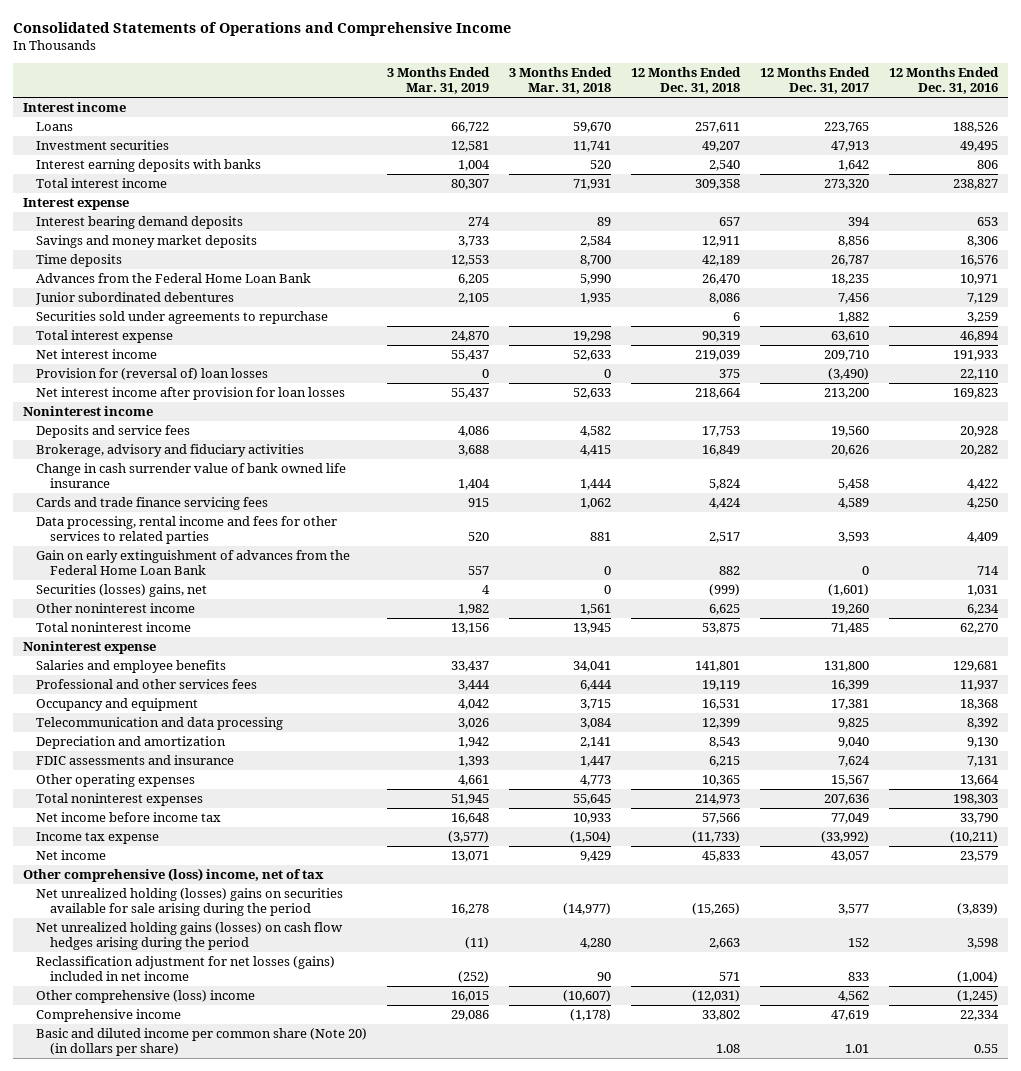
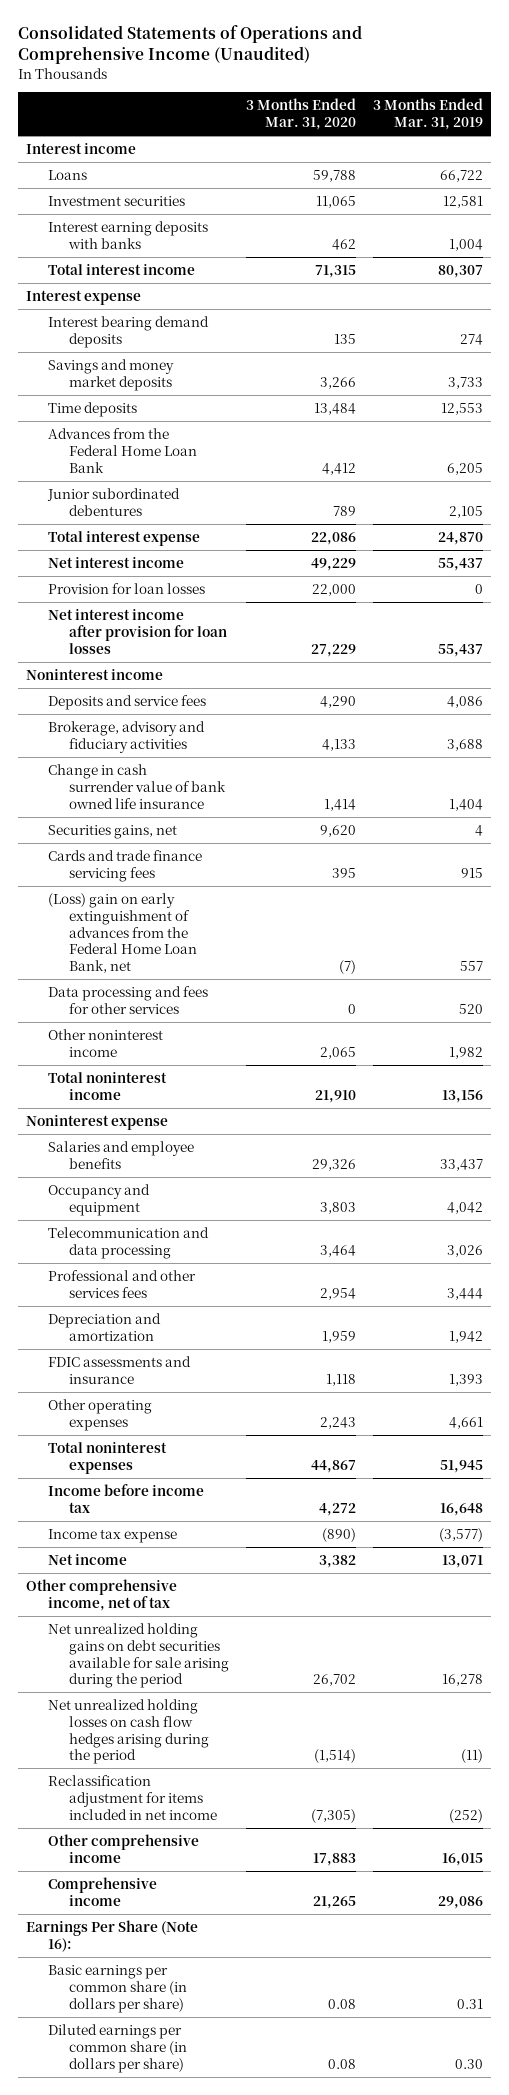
- Consolidated Statements of Operations and Comprehensive Income
+ Consolidated Statements of Operations and Comprehensive Income (Unaudited)
- | 3 Months Ended Mar. 31, 2019 | 3 Months Ended Mar. 31, 2018 | 12 Months Ended Dec. 31, 2018 | 12 Months Ended Dec. 31, 2017 | 12 Months Ended Dec. 31, 2016
+ | 3 Months Ended Mar. 31, 2020 | 3 Months Ended Mar. 31, 2019
- Securities sold under agreements to repurchase | | | 6 | 1,882 | 3,259
- Provision for (reversal of) loan losses | 0 | 0 | 375 | (3,490) | 22,110
+ Provision for loan losses | 22,000 | 0
+ Securities gains, net | 9,620 | 4
- Data processing, rental income and fees for other services to related parties | 520 | 881 | 2,517 | 3,593 | 4,409
- Gain on early extinguishment of advances from the Federal Home Loan Bank | 557 | 0 | 882 | 0 | 714
- Securities (losses) gains, net | 4 | 0 | (999) | (1,601) | 1,031
+ (Loss) gain on early extinguishment of advances from the Federal Home Loan Bank, net | (7) | 557
+ Data processing and fees for other services | 0 | 520
moved down: Professional and other services fees | 2,954 | 3,444
- Net income before income tax | 16,648 | 10,933 | 57,566 | 77,049 | 33,790
+ Income before income tax | 4,272 | 16,648
- Other comprehensive (loss) income, net of tax
- Net unrealized holding (losses) gains on securities available for sale arising during the period | 16,278 | (14,977) | (15,265) | 3,577 | (3,839)
- Net unrealized holding gains (losses) on cash flow hedges arising during the period | (11) | 4,280 | 2,663 | 152 | 3,598
- Reclassification adjustment for net losses (gains) included in net income | (252) | 90 | 571 | 833 | (1,004)
- Other comprehensive (loss) income | 16,015 | (10,607) | (12,031) | 4,562 | (1,245)
+ Other comprehensive income, net of tax
+ Net unrealized holding gains on debt securities available for sale arising during the period | 26,702 | 16,278
+ Net unrealized holding losses on cash flow hedges arising during the period | (1,514) | (11)
+ Reclassification adjustment for items included in net income | (7,305) | (252)
+ Other comprehensive income | 17,883 | 16,015
- Basic and diluted income per common share (Note 20) (in dollars per share) | | | 1.08 | 1.01 | 0.55
+ Earnings Per Share (Note 16):
+ Basic earnings per common share (in dollars per share) | 0.08 | 0.31
+ Diluted earnings per common share (in dollars per share) | 0.08 | 0.30

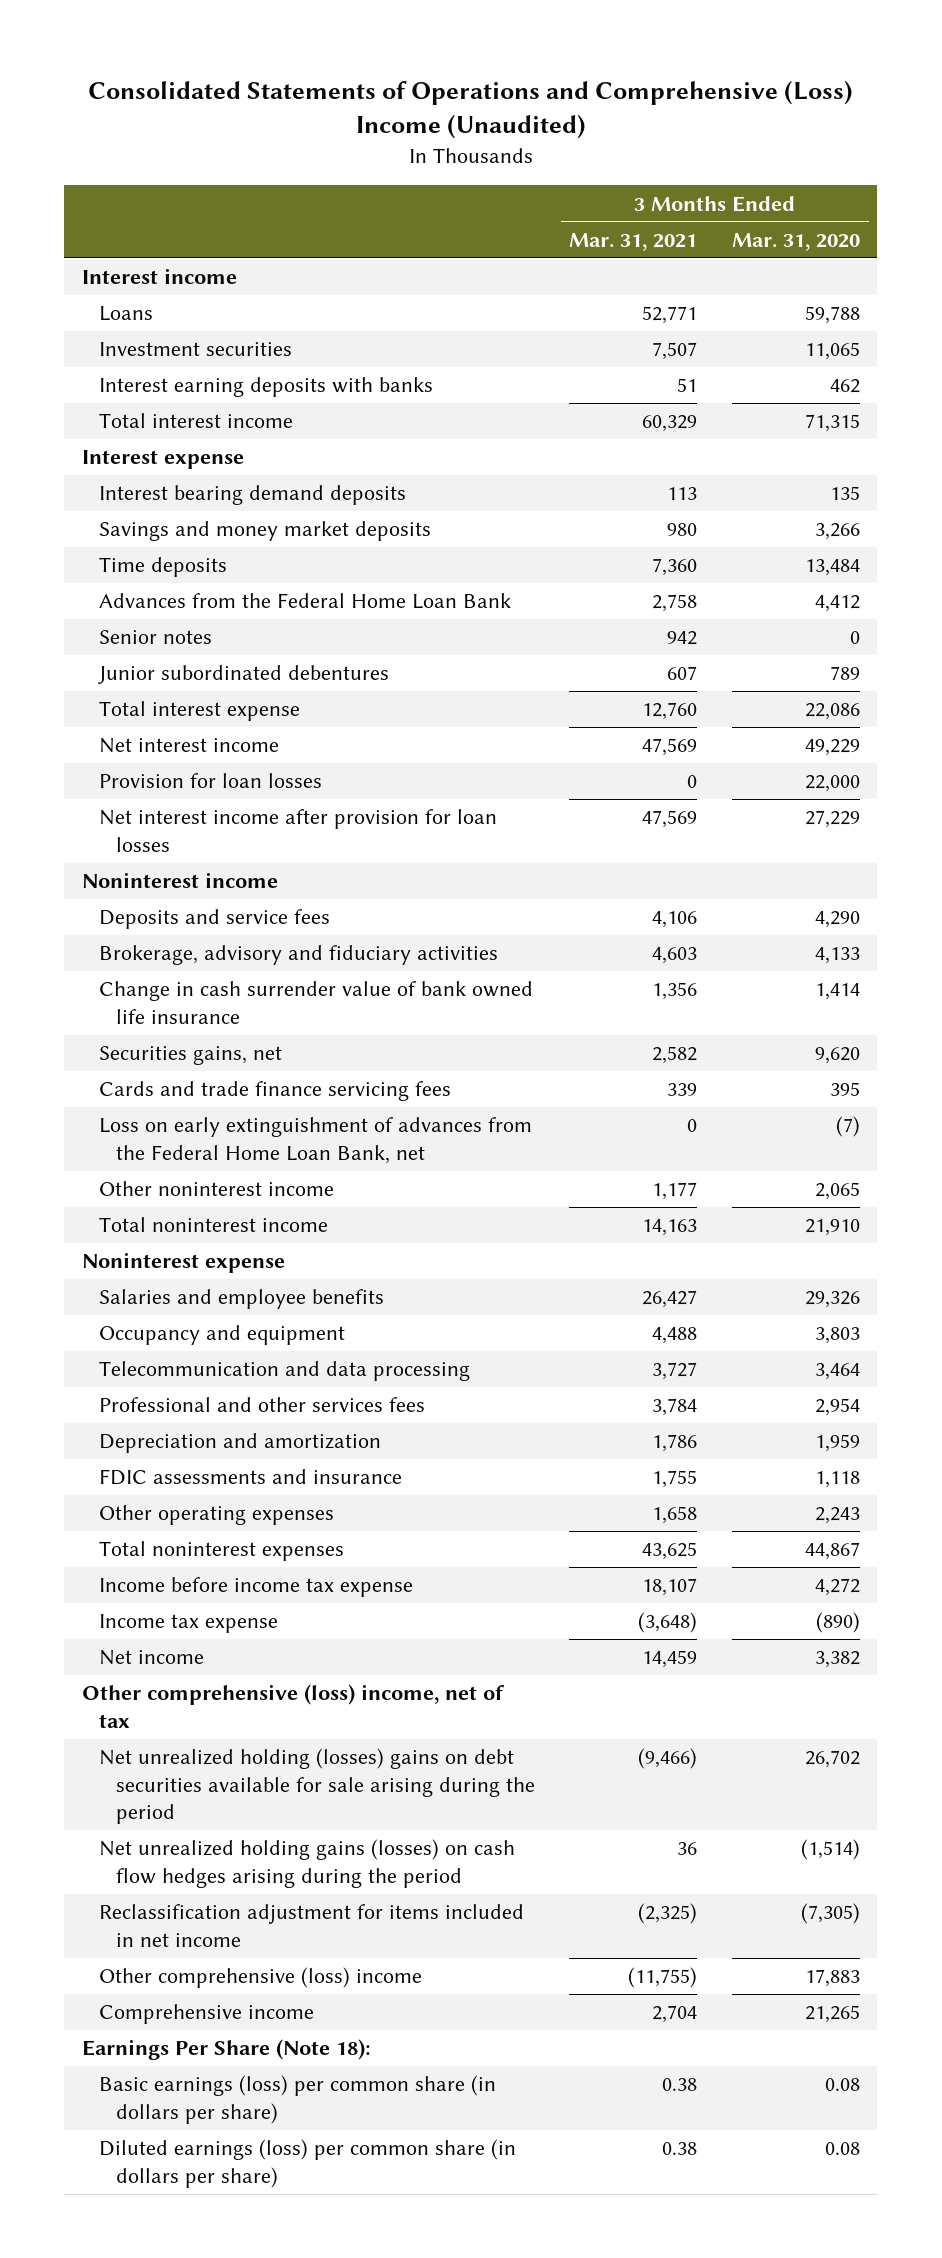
- Consolidated Statements of Operations and Comprehensive Income (Unaudited)
+ Consolidated Statements of Operations and Comprehensive (Loss) Income (Unaudited)
- | 3 Months Ended Mar. 31, 2020 | 3 Months Ended Mar. 31, 2019
+ | 3 Months Ended Mar. 31, 2021 | 3 Months Ended Mar. 31, 2020
+ Senior notes | 942 | 0
- (Loss) gain on early extinguishment of advances from the Federal Home Loan Bank, net | (7) | 557
- Data processing and fees for other services | 0 | 520
+ Loss on early extinguishment of advances from the Federal Home Loan Bank, net | 0 | (7)
- Income before income tax | 4,272 | 16,648
+ Income before income tax expense | 18,107 | 4,272
- Other comprehensive income, net of tax
- Net unrealized holding gains on debt securities available for sale arising during the period | 26,702 | 16,278
- Net unrealized holding losses on cash flow hedges arising during the period | (1,514) | (11)
+ Other comprehensive (loss) income, net of tax
+ Net unrealized holding (losses) gains on debt securities available for sale arising during the period | (9,466) | 26,702
+ Net unrealized holding gains (losses) on cash flow hedges arising during the period | 36 | (1,514)
- Other comprehensive income | 17,883 | 16,015
+ Other comprehensive (loss) income | (11,755) | 17,883
- Earnings Per Share (Note 16):
- Basic earnings per common share (in dollars per share) | 0.08 | 0.31
- Diluted earnings per common share (in dollars per share) | 0.08 | 0.30
+ Earnings Per Share (Note 18):
+ Basic earnings (loss) per common share (in dollars per share) | 0.38 | 0.08
+ Diluted earnings (loss) per common share (in dollars per share) | 0.38 | 0.08

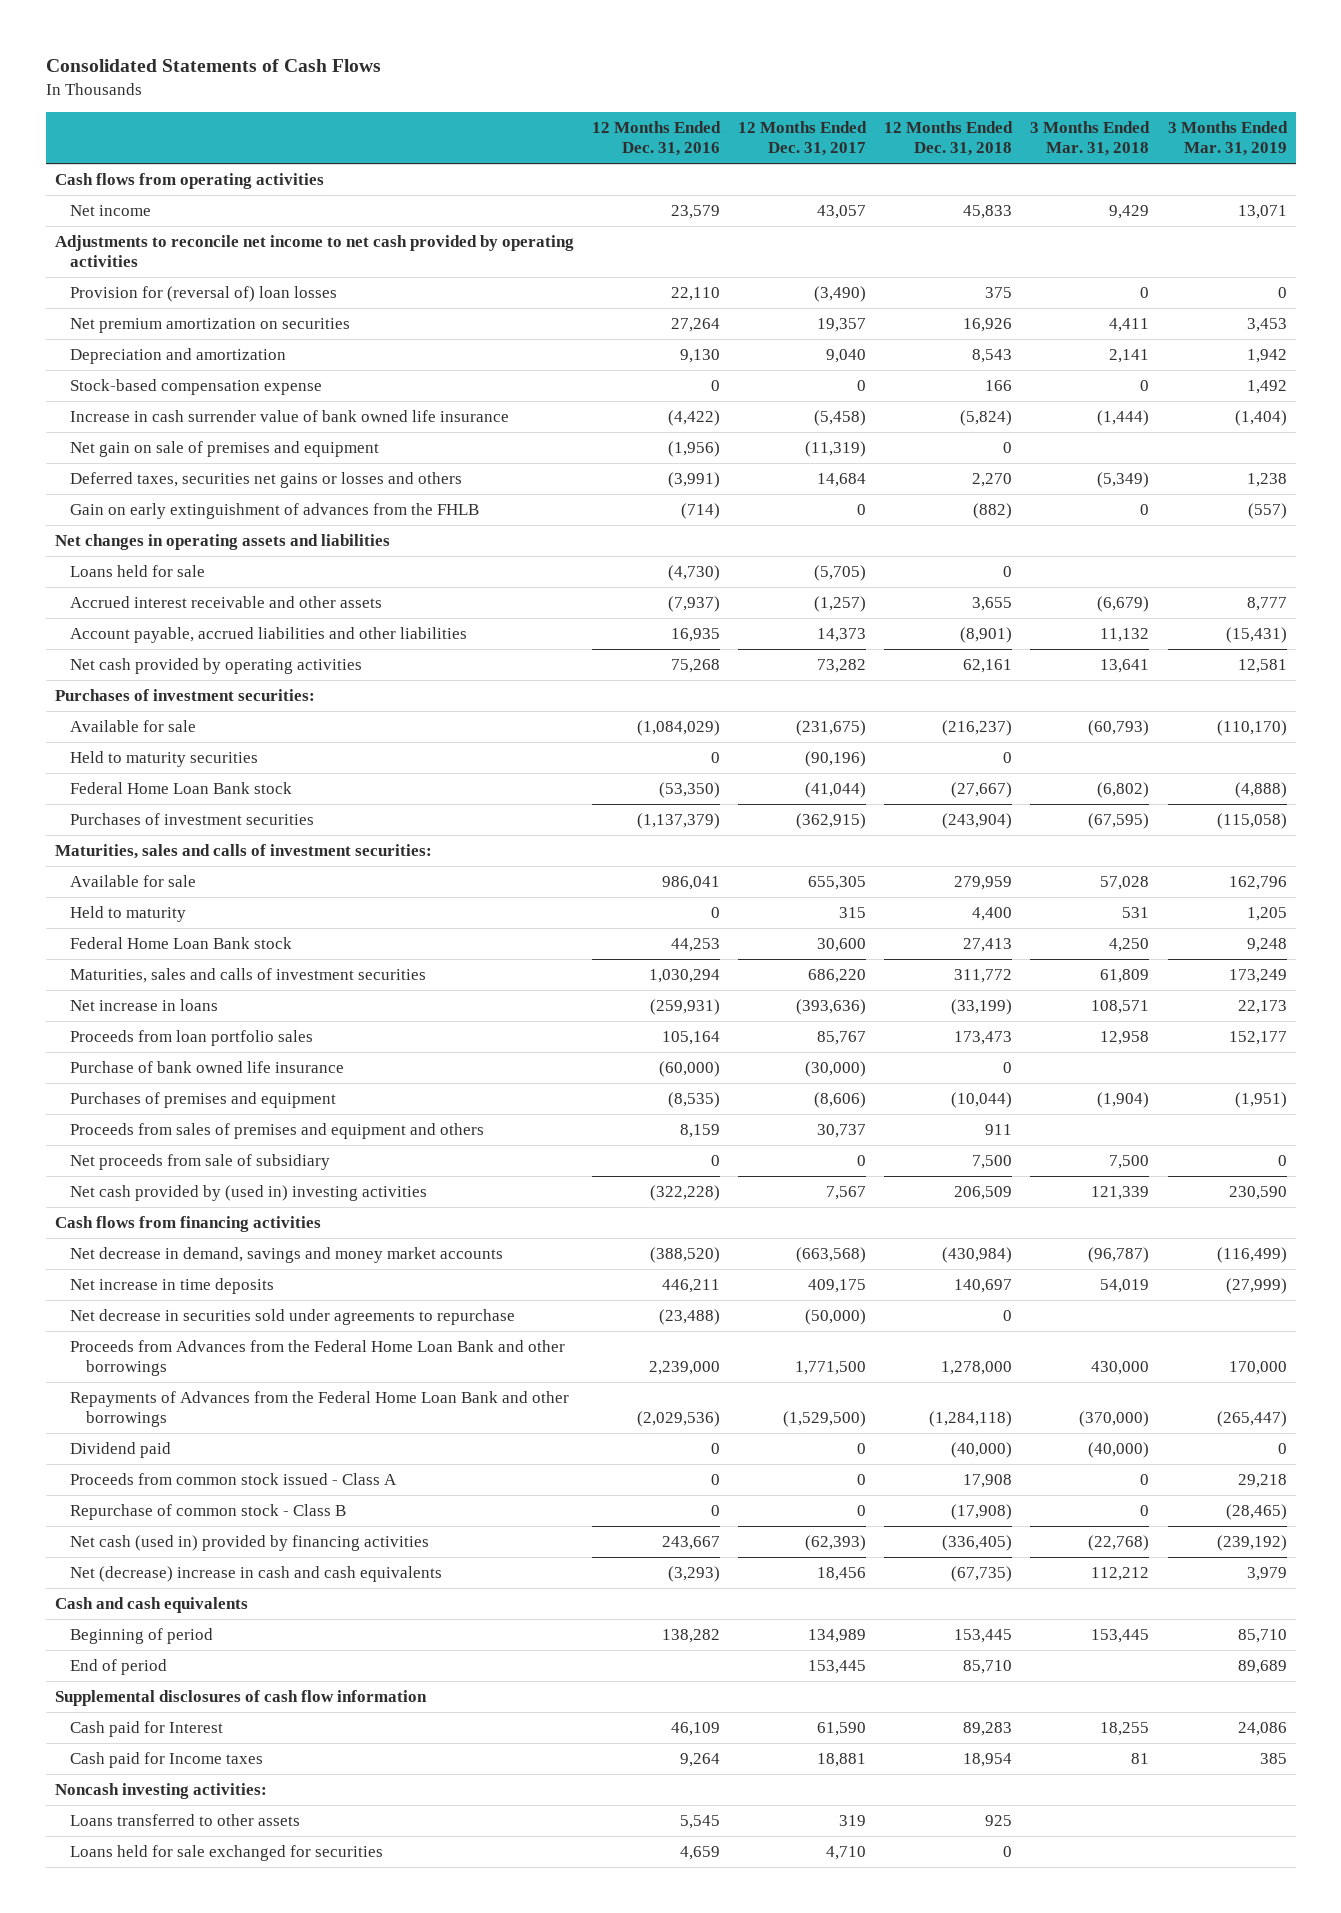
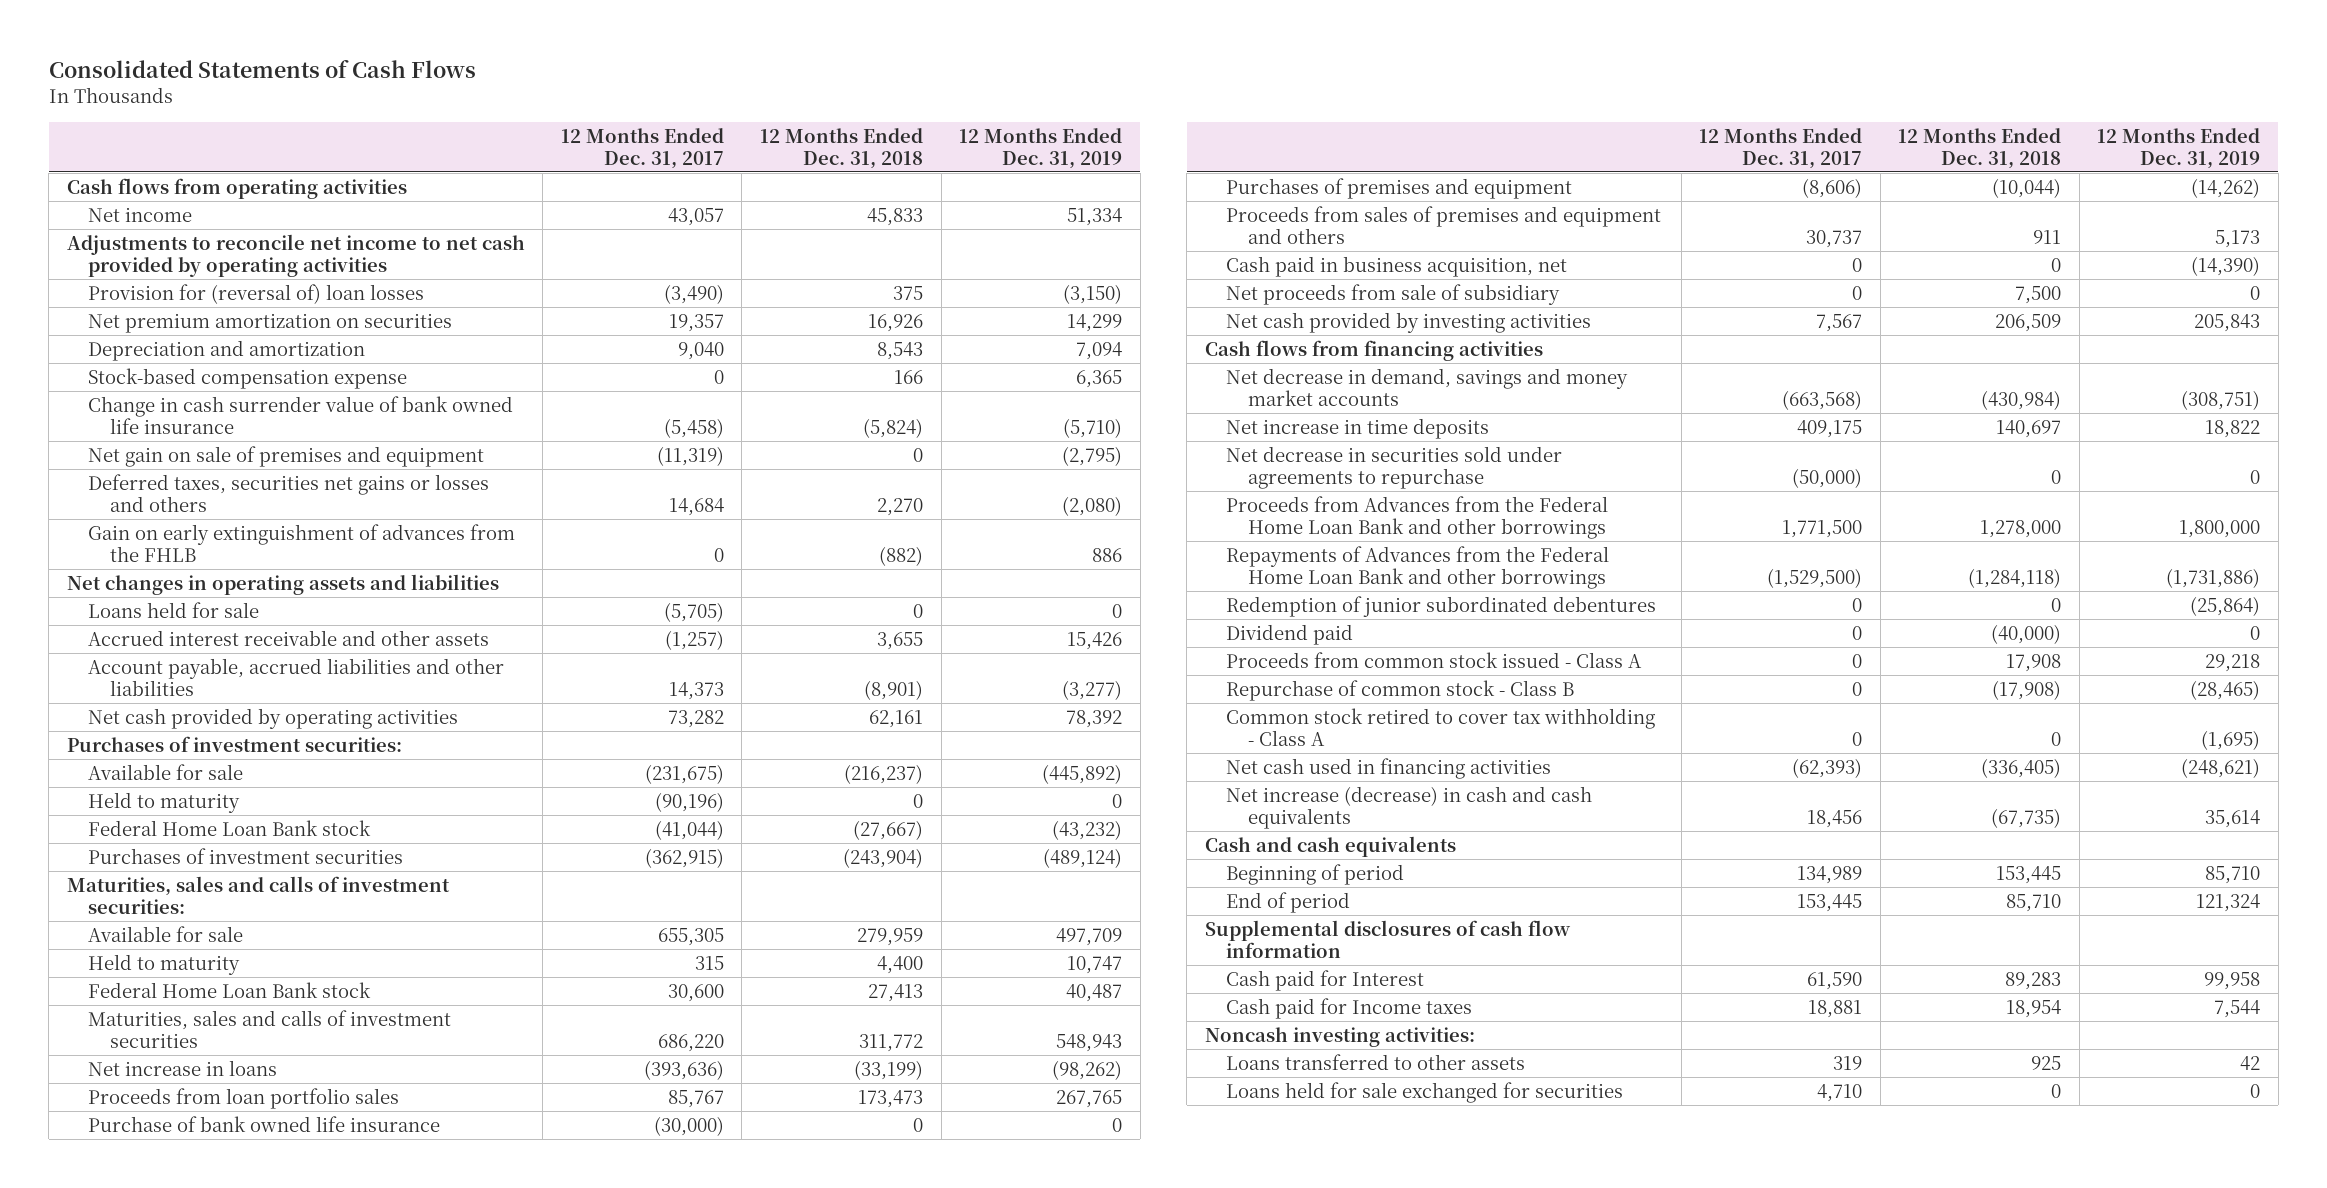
- | 12 Months Ended Dec. 31, 2016 | 12 Months Ended Dec. 31, 2017 | 12 Months Ended Dec. 31, 2018 | 3 Months Ended Mar. 31, 2018 | 3 Months Ended Mar. 31, 2019
+ | 12 Months Ended Dec. 31, 2017 | 12 Months Ended Dec. 31, 2018 | 12 Months Ended Dec. 31, 2019
- Increase in cash surrender value of bank owned life insurance | (4,422) | (5,458) | (5,824) | (1,444) | (1,404)
+ Change in cash surrender value of bank owned life insurance | (5,458) | (5,824) | (5,710)
- Held to maturity securities | 0 | (90,196) | 0 | |
+ Held to maturity | (90,196) | 0 | 0
+ Cash paid in business acquisition, net | 0 | 0 | (14,390)
- Net cash provided by (used in) investing activities | (322,228) | 7,567 | 206,509 | 121,339 | 230,590
+ Net cash provided by investing activities | 7,567 | 206,509 | 205,843
+ Redemption of junior subordinated debentures | 0 | 0 | (25,864)
- Net cash (used in) provided by financing activities | 243,667 | (62,393) | (336,405) | (22,768) | (239,192)
- Net (decrease) increase in cash and cash equivalents | (3,293) | 18,456 | (67,735) | 112,212 | 3,979
+ Common stock retired to cover tax withholding - Class A | 0 | 0 | (1,695)
+ Net cash used in financing activities | (62,393) | (336,405) | (248,621)
+ Net increase (decrease) in cash and cash equivalents | 18,456 | (67,735) | 35,614

